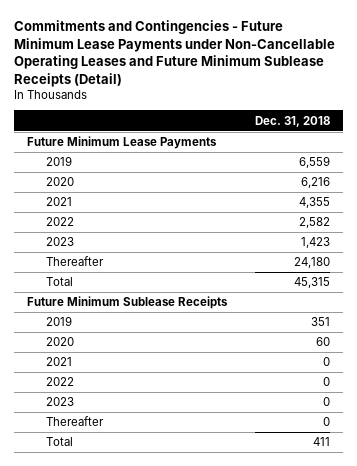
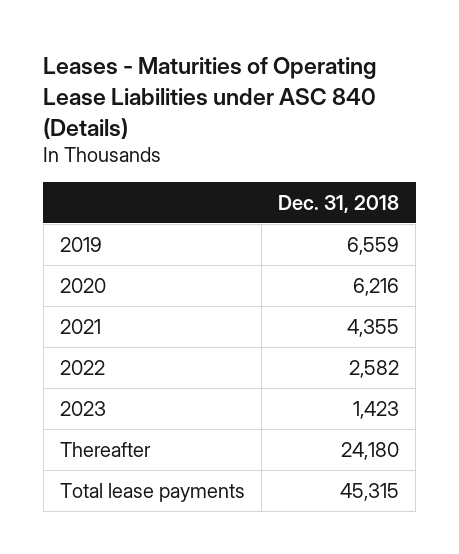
- Commitments and Contingencies - Future Minimum Lease Payments under Non-Cancellable Operating Leases and Future Minimum Sublease Receipts (Detail)
+ Leases - Maturities of Operating Lease Liabilities under ASC 840 (Details)
- Future Minimum Lease Payments
- Total | 45,315
- Future Minimum Sublease Receipts
- 2019 | 351
- 2020 | 60
- 2021 | 0
- 2022 | 0
- 2023 | 0
- Thereafter | 0
- Total | 411
+ Total lease payments | 45,315

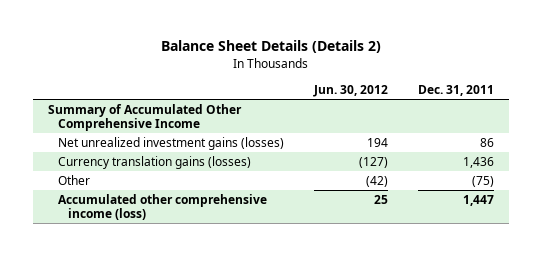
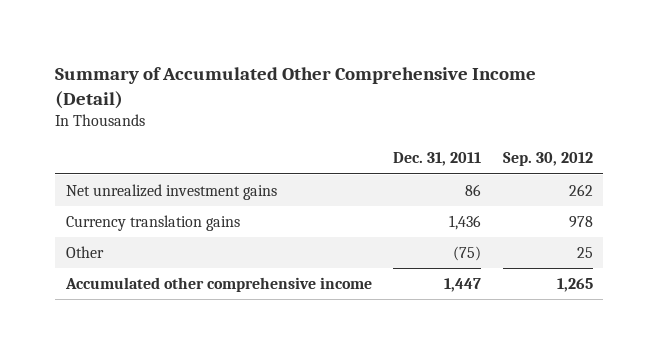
- Balance Sheet Details (Details 2)
+ Summary of Accumulated Other Comprehensive Income (Detail)
- | Jun. 30, 2012 | Dec. 31, 2011
+ | Dec. 31, 2011 | Sep. 30, 2012
- Summary of Accumulated Other Comprehensive Income
- Net unrealized investment gains (losses) | 194 | 86
- Currency translation gains (losses) | (127) | 1,436
+ Net unrealized investment gains | 86 | 262
+ Currency translation gains | 1,436 | 978
- Accumulated other comprehensive income (loss) | 25 | 1,447
+ Accumulated other comprehensive income | 1,447 | 1,265

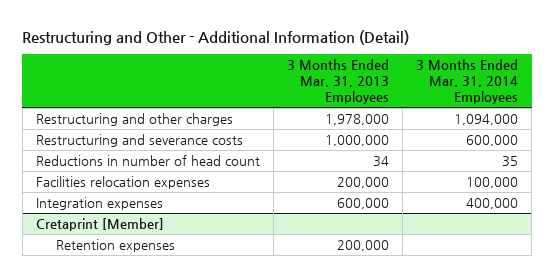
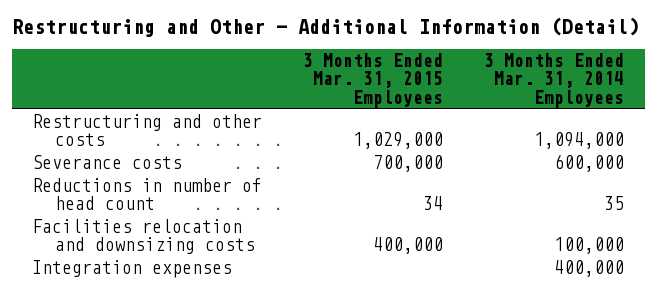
- | 3 Months Ended Mar. 31, 2013 Employees | 3 Months Ended Mar. 31, 2014 Employees
+ | 3 Months Ended Mar. 31, 2015 Employees | 3 Months Ended Mar. 31, 2014 Employees
- Restructuring and other charges | 1,978,000 | 1,094,000
- Restructuring and severance costs | 1,000,000 | 600,000
+ Restructuring and other costs | 1,029,000 | 1,094,000
+ Severance costs | 700,000 | 600,000
- Facilities relocation expenses | 200,000 | 100,000
+ Facilities relocation and downsizing costs | 400,000 | 100,000
- Cretaprint [Member]
- Retention expenses | 200,000 |

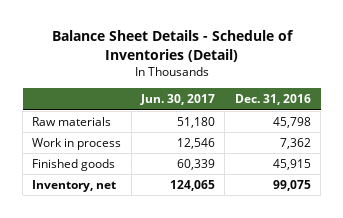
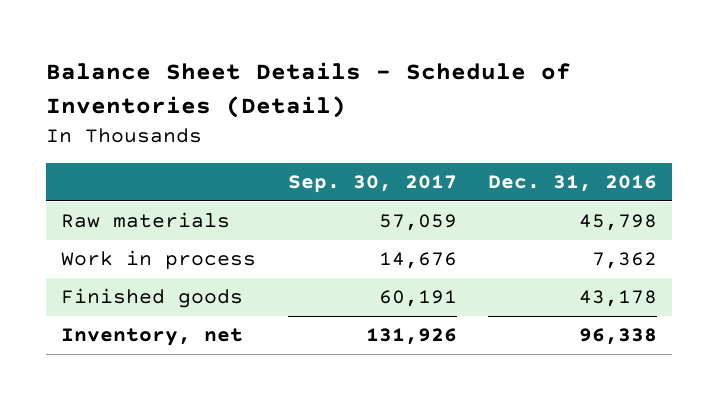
- | Jun. 30, 2017 | Dec. 31, 2016
+ | Sep. 30, 2017 | Dec. 31, 2016
- Finished goods | 60,339 | 45,915
- Inventory, net | 124,065 | 99,075
+ Finished goods | 60,191 | 43,178
+ Inventory, net | 131,926 | 96,338

